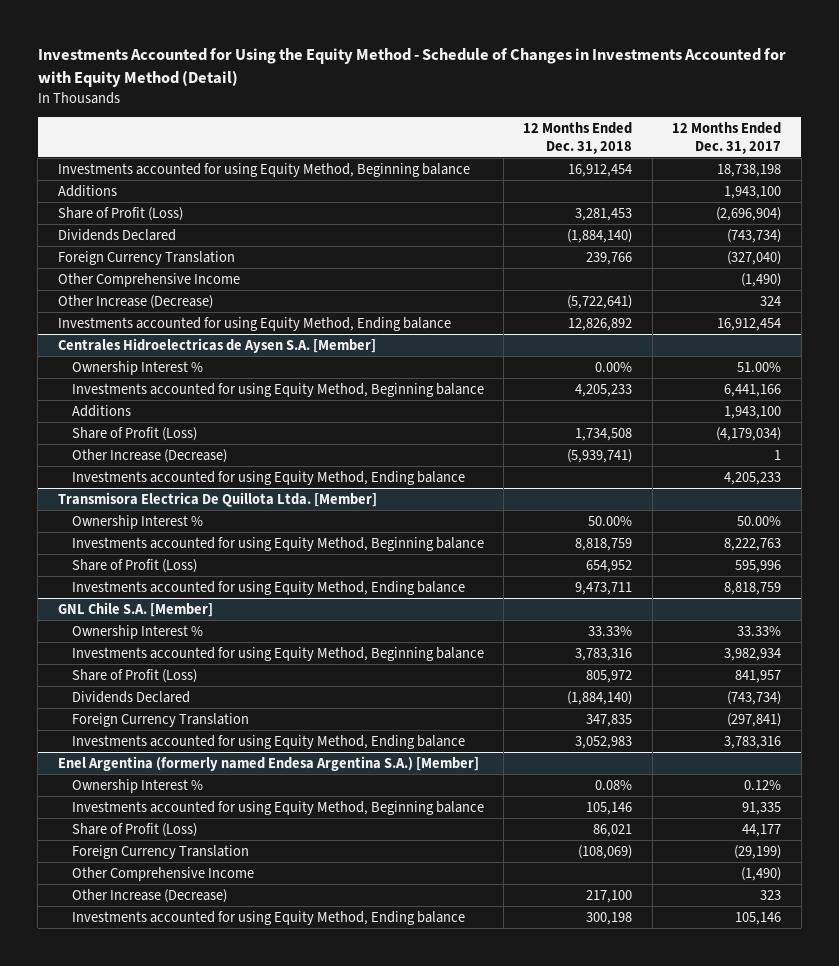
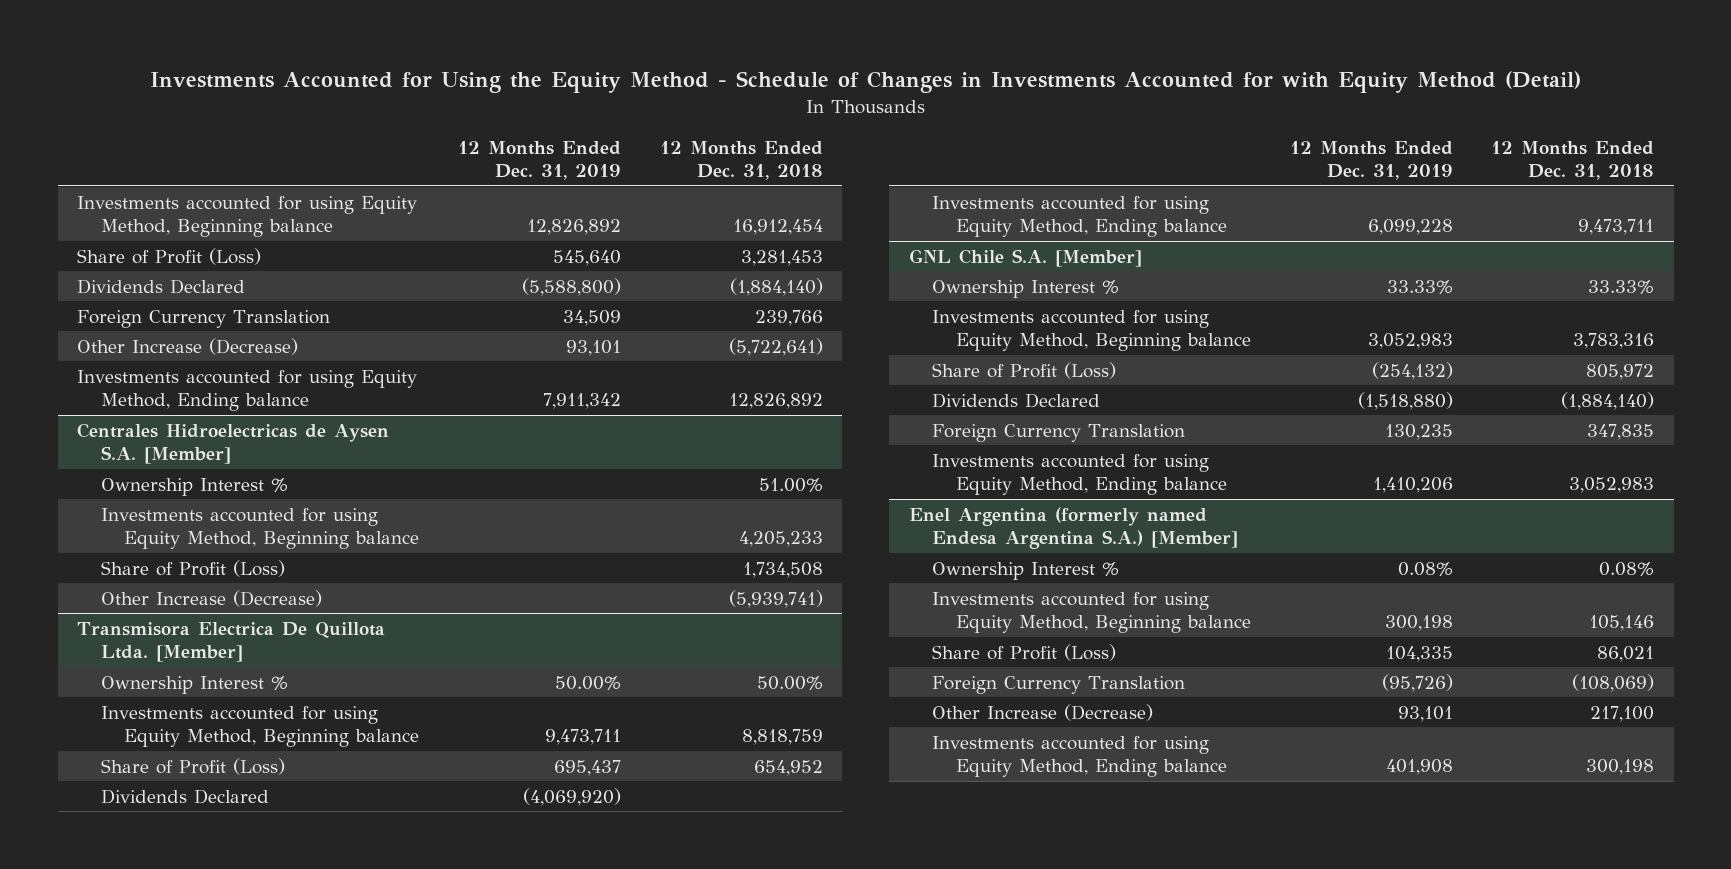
- | 12 Months Ended Dec. 31, 2018 | 12 Months Ended Dec. 31, 2017
+ | 12 Months Ended Dec. 31, 2019 | 12 Months Ended Dec. 31, 2018
- Additions | | 1,943,100
- Other Comprehensive Income | | (1,490)
@ Centrales Hidroelectricas de Aysen S.A. [Member]
- Ownership Interest % | 0.00% | 51.00%
+ Ownership Interest % | | 51.00%
- Additions | | 1,943,100
- Investments accounted for using Equity Method, Ending balance | | 4,205,233
@ Transmisora Electrica De Quillota Ltda. [Member]
+ Dividends Declared | (4,069,920) |
@ Enel Argentina (formerly named Endesa Argentina S.A.) [Member]
- Other Comprehensive Income | | (1,490)

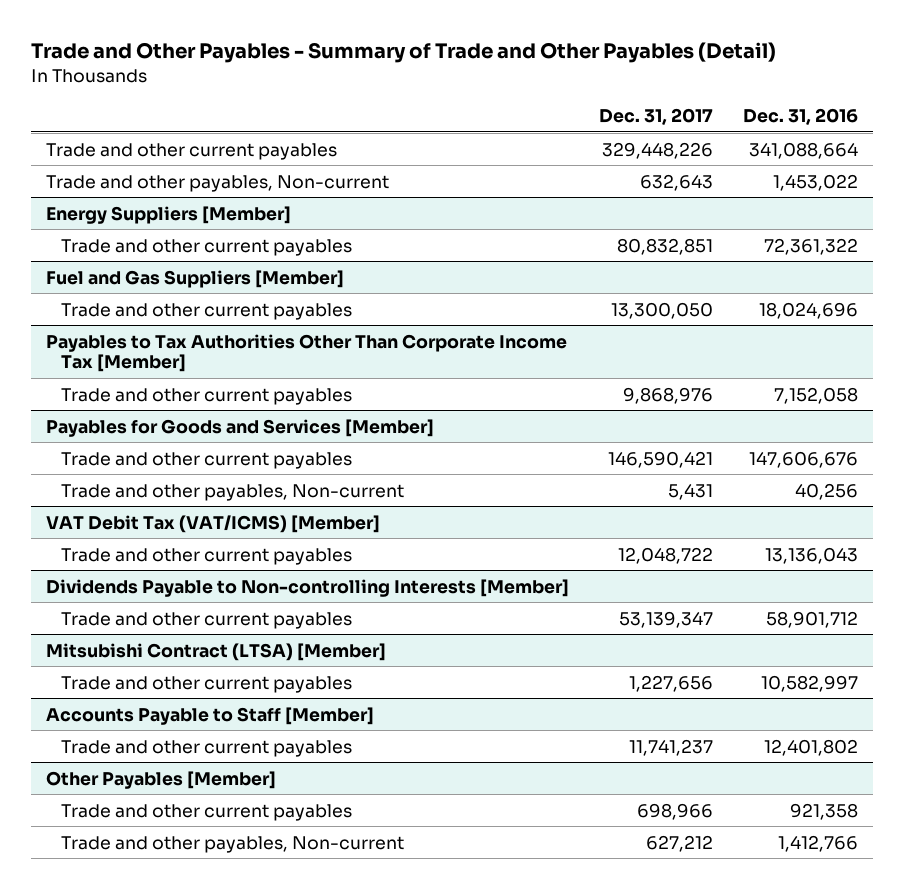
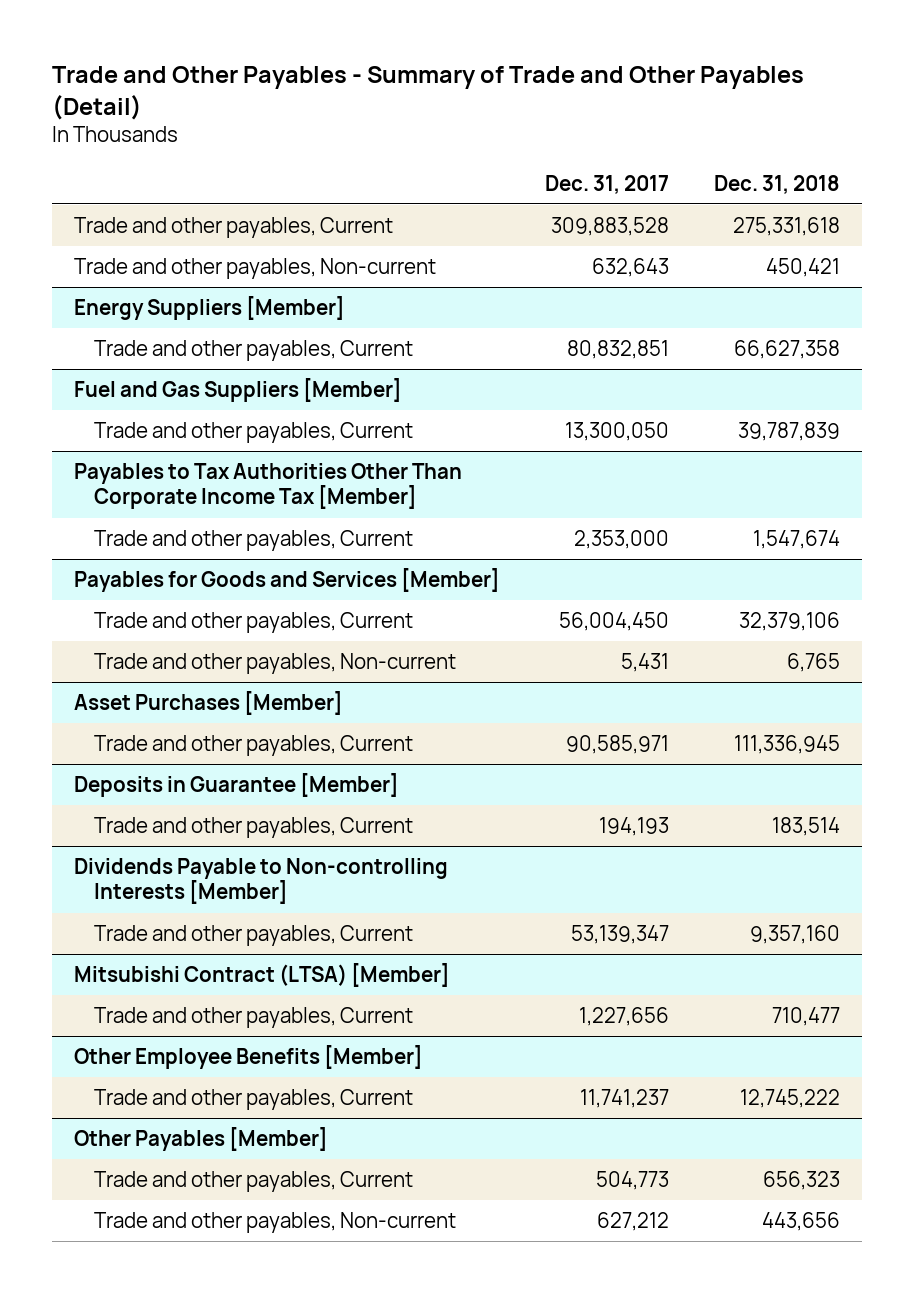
- | Dec. 31, 2017 | Dec. 31, 2016
+ | Dec. 31, 2017 | Dec. 31, 2018
- Trade and other current payables | 329,448,226 | 341,088,664
+ Trade and other payables, Current | 309,883,528 | 275,331,618
@ Energy Suppliers [Member]
- Trade and other current payables | 80,832,851 | 72,361,322
+ Trade and other payables, Current | 80,832,851 | 66,627,358
@ Fuel and Gas Suppliers [Member]
- Trade and other current payables | 13,300,050 | 18,024,696
+ Trade and other payables, Current | 13,300,050 | 39,787,839
@ Payables to Tax Authorities Other Than Corporate Income Tax [Member]
- Trade and other current payables | 9,868,976 | 7,152,058
+ Trade and other payables, Current | 2,353,000 | 1,547,674
@ Payables for Goods and Services [Member]
- Trade and other current payables | 146,590,421 | 147,606,676
+ Trade and other payables, Current | 56,004,450 | 32,379,106
- VAT Debit Tax (VAT/ICMS) [Member]
- Trade and other current payables | 12,048,722 | 13,136,043
+ Asset Purchases [Member]
+ Trade and other payables, Current | 90,585,971 | 111,336,945
+ Deposits in Guarantee [Member]
+ Trade and other payables, Current | 194,193 | 183,514
@ Dividends Payable to Non-controlling Interests [Member]
- Trade and other current payables | 53,139,347 | 58,901,712
+ Trade and other payables, Current | 53,139,347 | 9,357,160
@ Mitsubishi Contract (LTSA) [Member]
- Trade and other current payables | 1,227,656 | 10,582,997
- Accounts Payable to Staff [Member]
- Trade and other current payables | 11,741,237 | 12,401,802
@ Mitsubishi Contract (LTSA) [Member]
+ Trade and other payables, Current | 1,227,656 | 710,477
+ Other Employee Benefits [Member]
+ Trade and other payables, Current | 11,741,237 | 12,745,222
@ Other Payables [Member]
- Trade and other current payables | 698,966 | 921,358
+ Trade and other payables, Current | 504,773 | 656,323

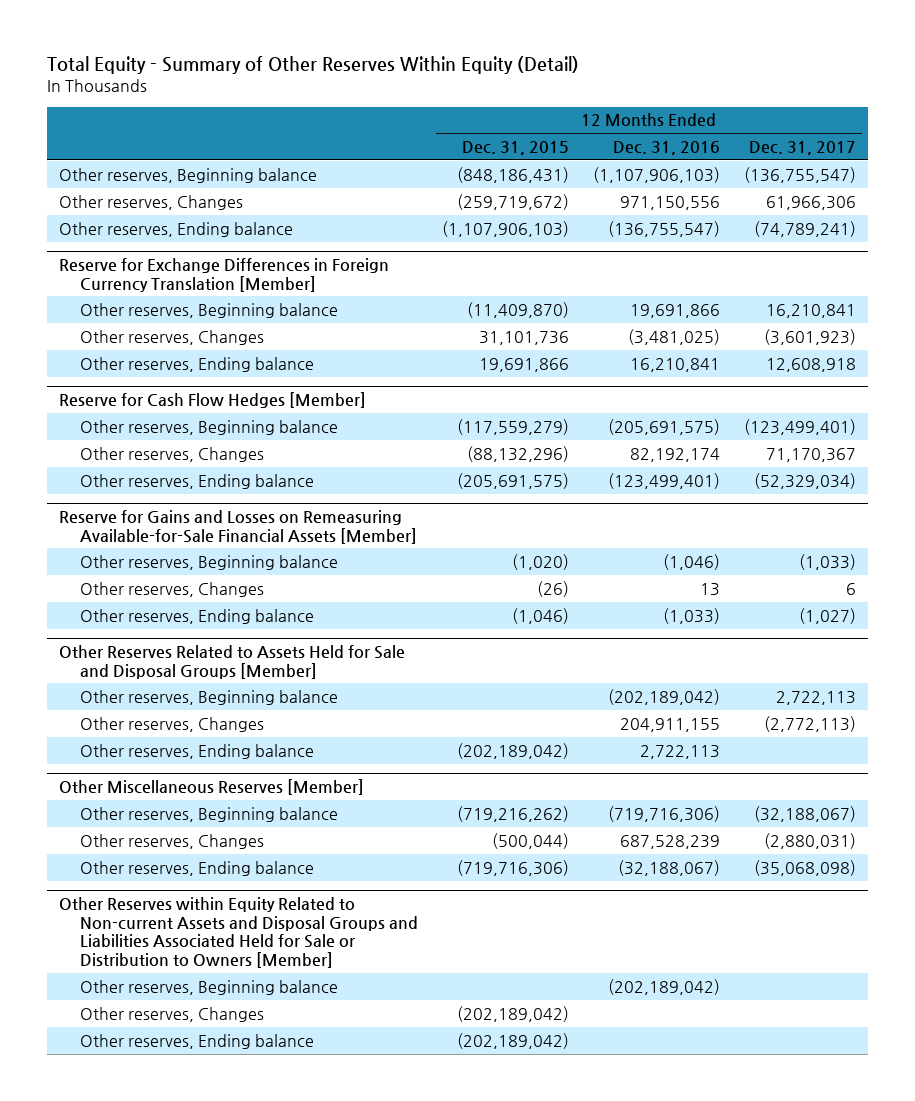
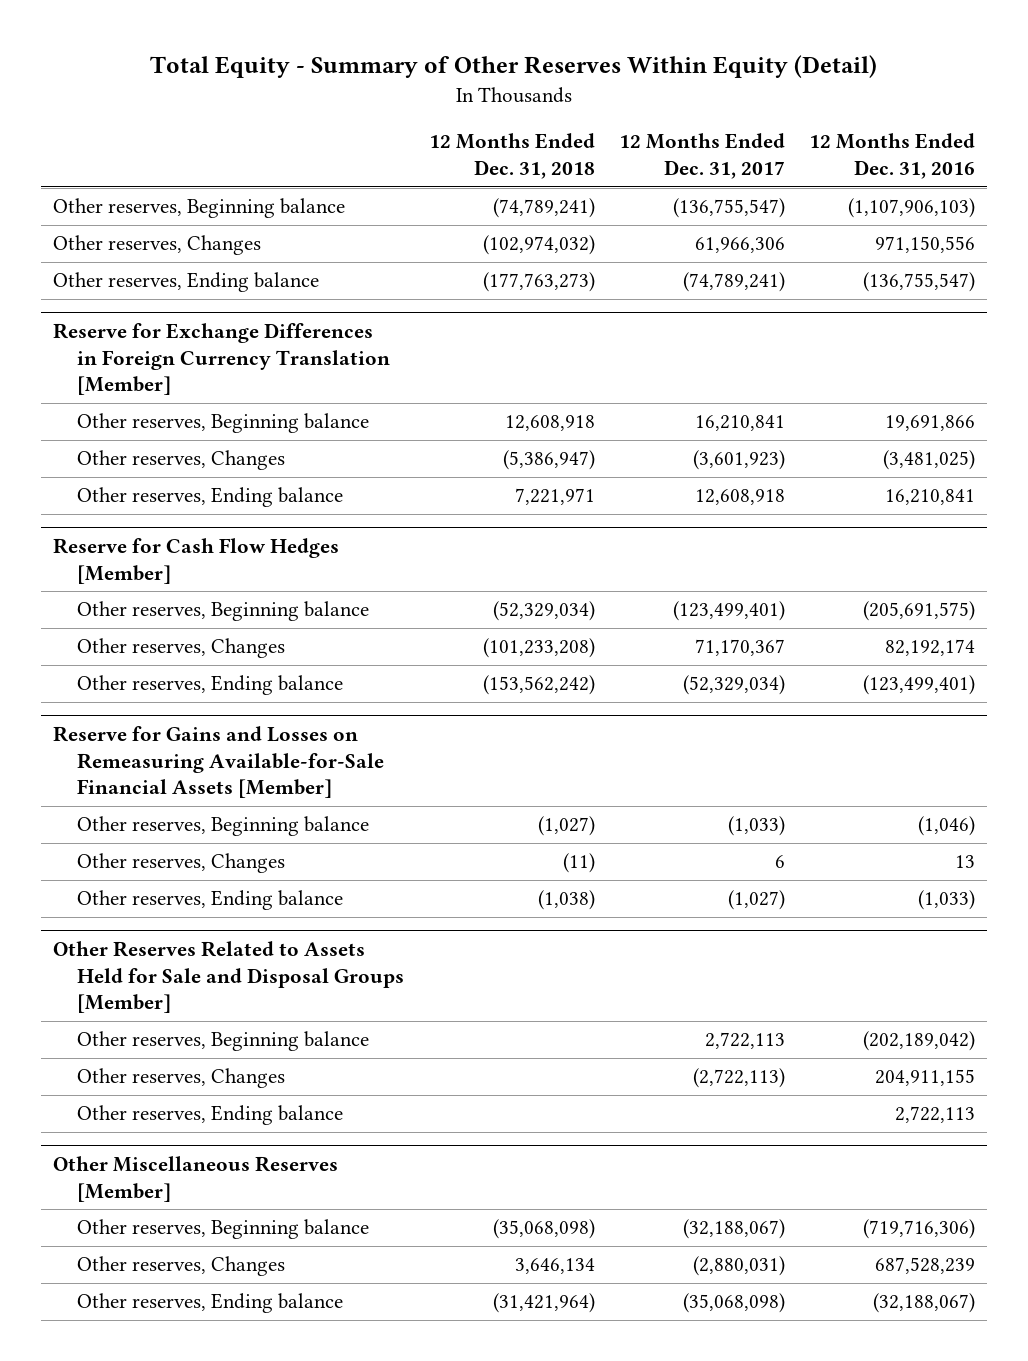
- | 12 Months Ended Dec. 31, 2015 | 12 Months Ended Dec. 31, 2016 | 12 Months Ended Dec. 31, 2017
+ | 12 Months Ended Dec. 31, 2018 | 12 Months Ended Dec. 31, 2017 | 12 Months Ended Dec. 31, 2016
@ Other Reserves Related to Assets Held for Sale and Disposal Groups [Member]
- Other reserves, Changes | | 204,911,155 | (2,772,113)
+ Other reserves, Changes | | (2,722,113) | 204,911,155
- Other Reserves within Equity Related to Non-current Assets and Disposal Groups and Liabilities Associated Held for Sale or Distribution to Owners [Member]
- Other reserves, Beginning balance | | (202,189,042) |
- Other reserves, Changes | (202,189,042) | |
- Other reserves, Ending balance | (202,189,042) | |

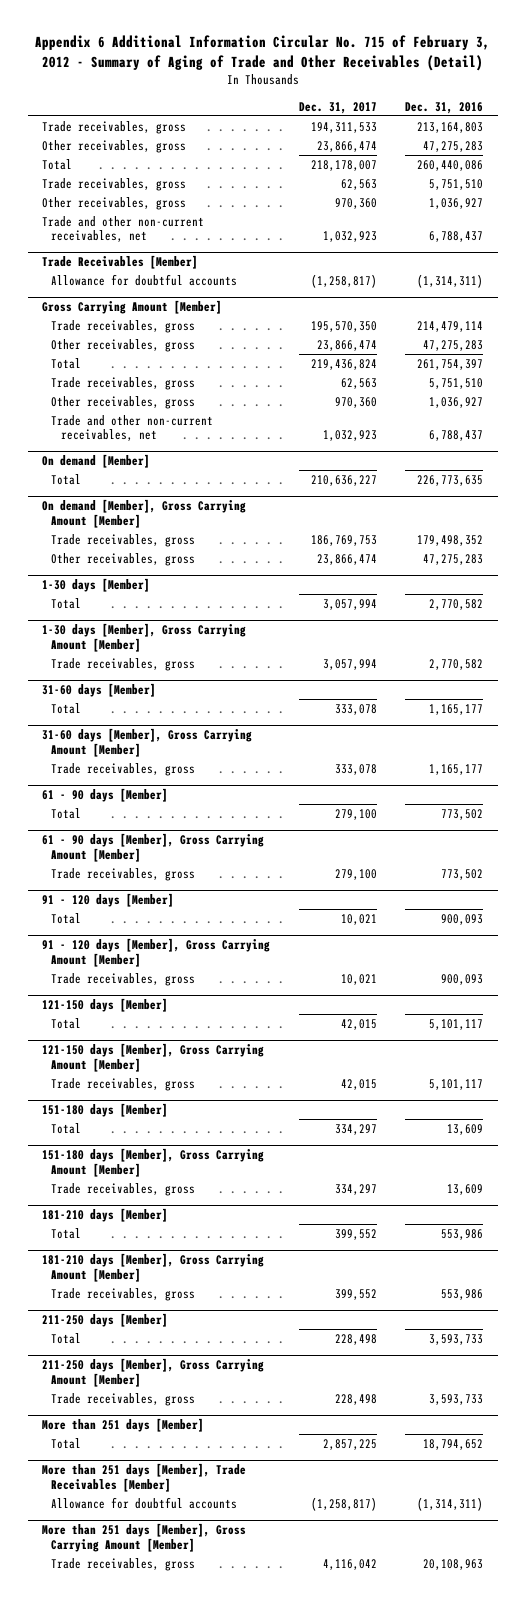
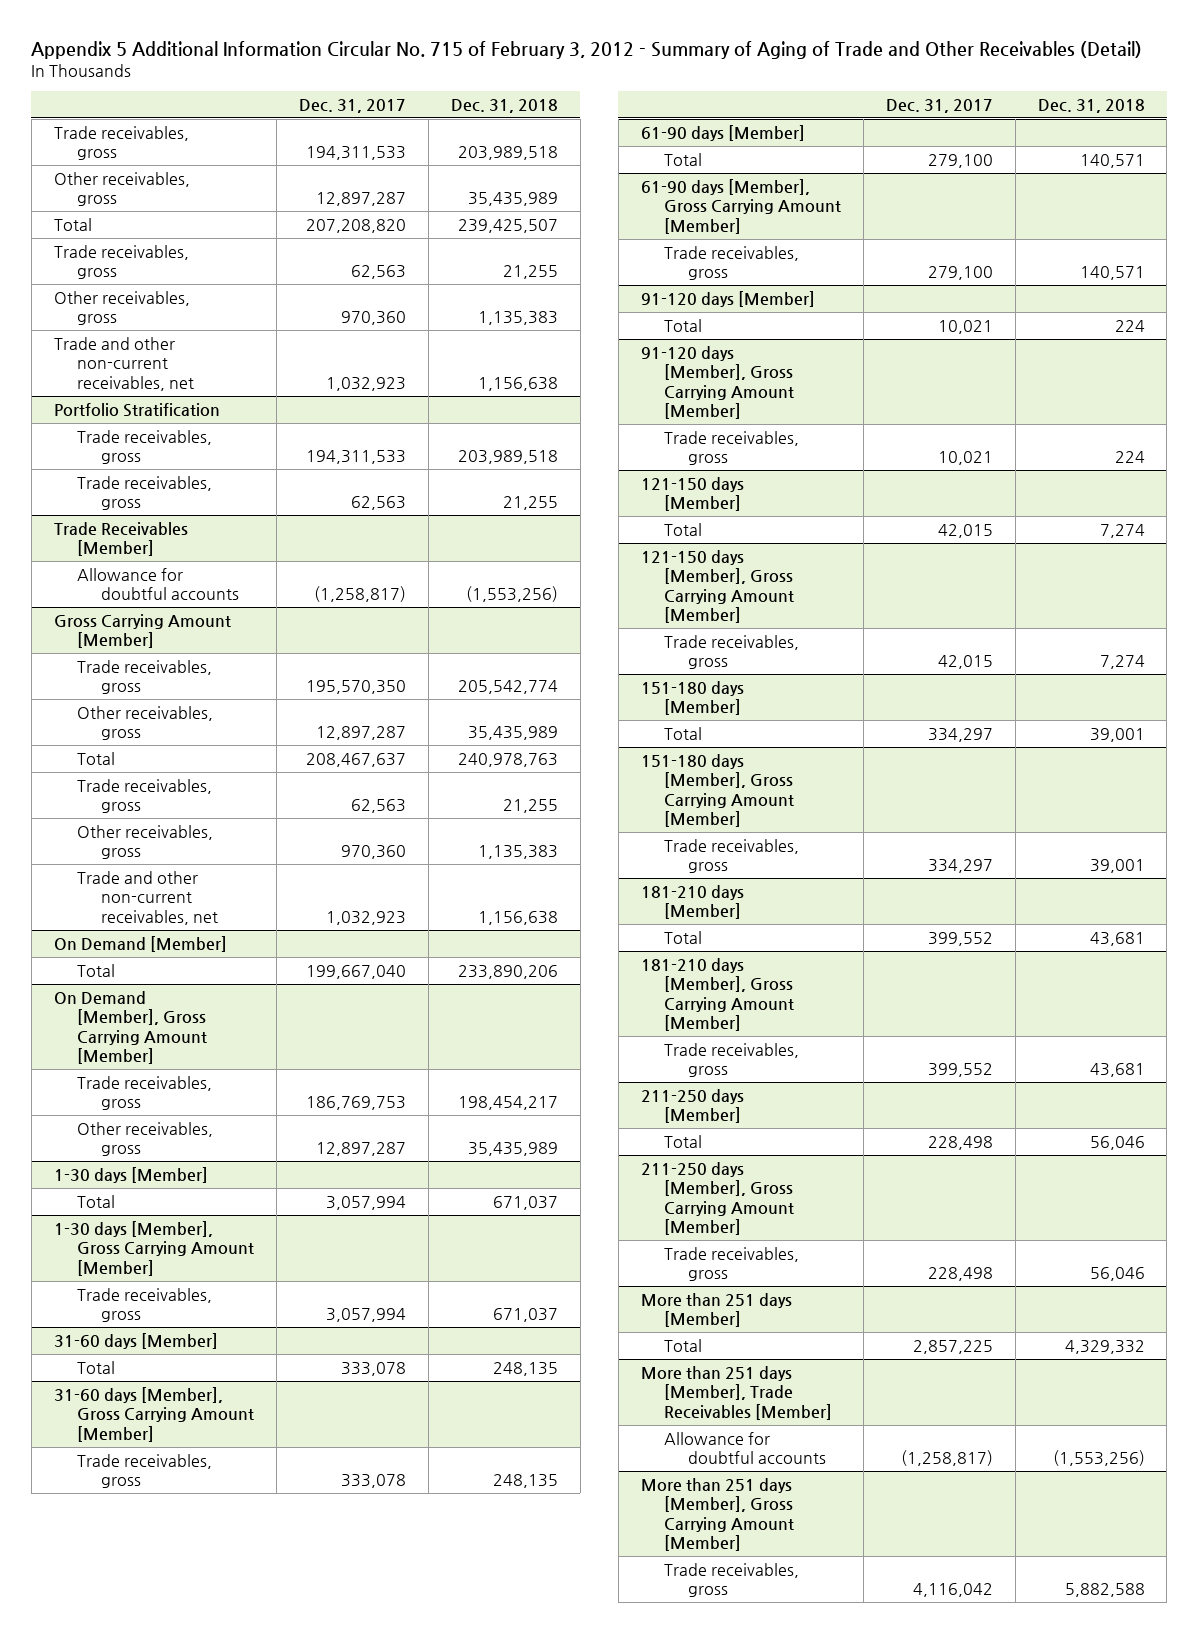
- Appendix 6 Additional Information Circular No. 715 of February 3, 2012 - Summary of Aging of Trade and Other Receivables (Detail)
+ Appendix 5 Additional Information Circular No. 715 of February 3, 2012 - Summary of Aging of Trade and Other Receivables (Detail)
- | Dec. 31, 2017 | Dec. 31, 2016
+ | Dec. 31, 2017 | Dec. 31, 2018
- Other receivables, gross | 23,866,474 | 47,275,283
- Total | 218,178,007 | 260,440,086
+ Other receivables, gross | 12,897,287 | 35,435,989
+ Total | 207,208,820 | 239,425,507
+ Portfolio Stratification
+ Trade receivables, gross | 194,311,533 | 203,989,518
+ Trade receivables, gross | 62,563 | 21,255
@ Gross Carrying Amount [Member]
- Other receivables, gross | 23,866,474 | 47,275,283
- Total | 219,436,824 | 261,754,397
+ Other receivables, gross | 12,897,287 | 35,435,989
+ Total | 208,467,637 | 240,978,763
- On demand [Member]
- Total | 210,636,227 | 226,773,635
- On demand [Member], Gross Carrying Amount [Member]
+ On Demand [Member]
+ Total | 199,667,040 | 233,890,206
+ On Demand [Member], Gross Carrying Amount [Member]
- Other receivables, gross | 23,866,474 | 47,275,283
+ Other receivables, gross | 12,897,287 | 35,435,989
- 61 - 90 days [Member]
+ 61-90 days [Member]
- 61 - 90 days [Member], Gross Carrying Amount [Member]
+ 61-90 days [Member], Gross Carrying Amount [Member]
- 91 - 120 days [Member]
+ 91-120 days [Member]
- 91 - 120 days [Member], Gross Carrying Amount [Member]
+ 91-120 days [Member], Gross Carrying Amount [Member]

